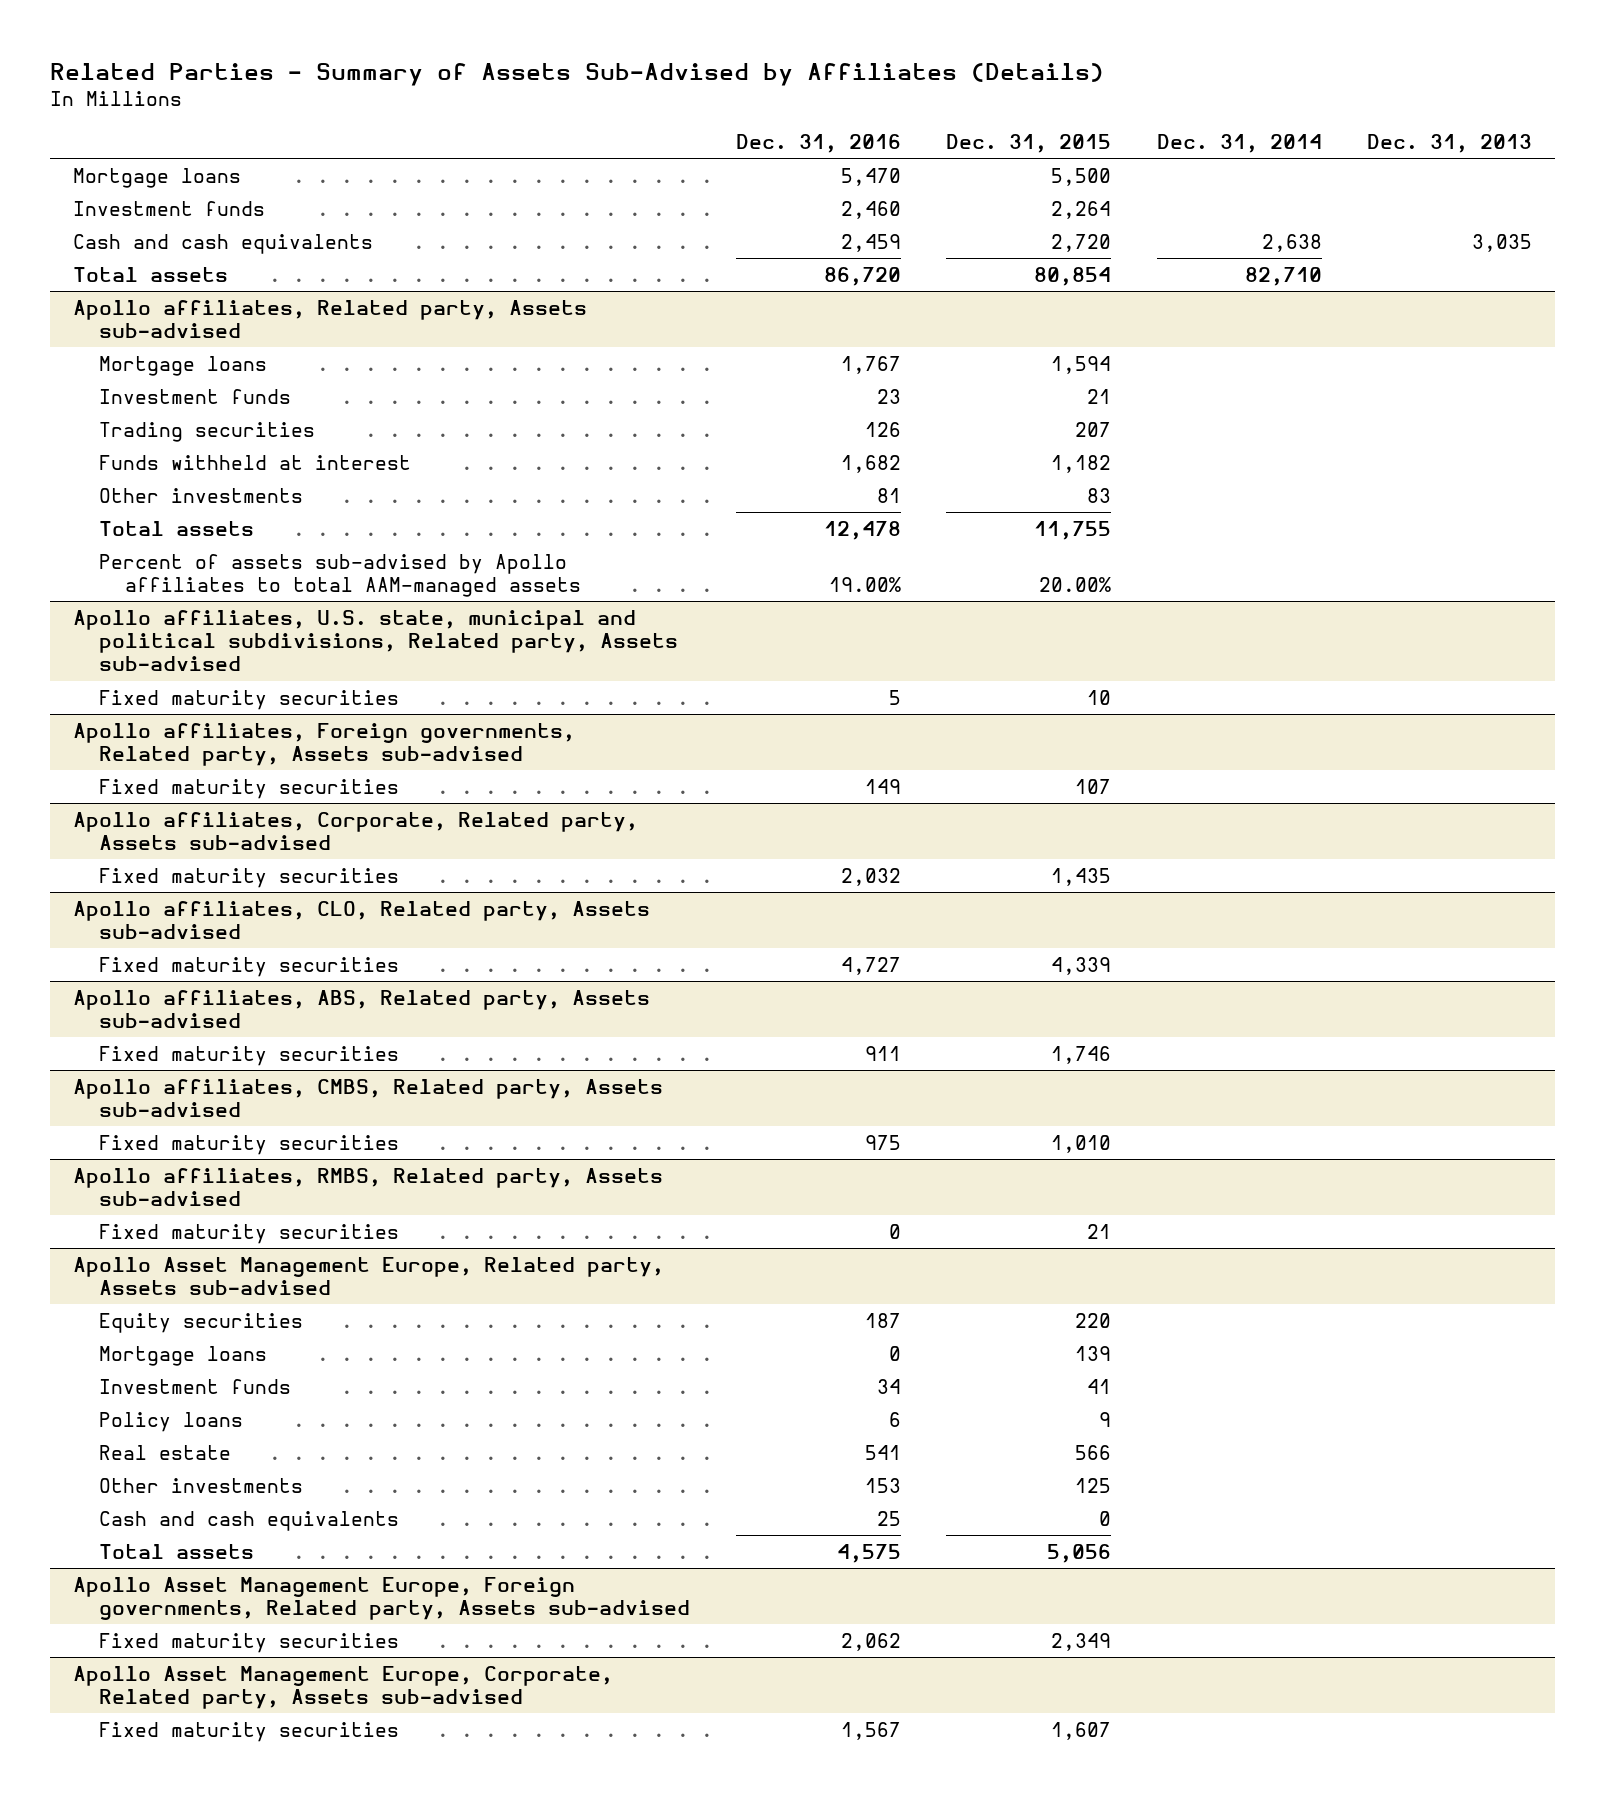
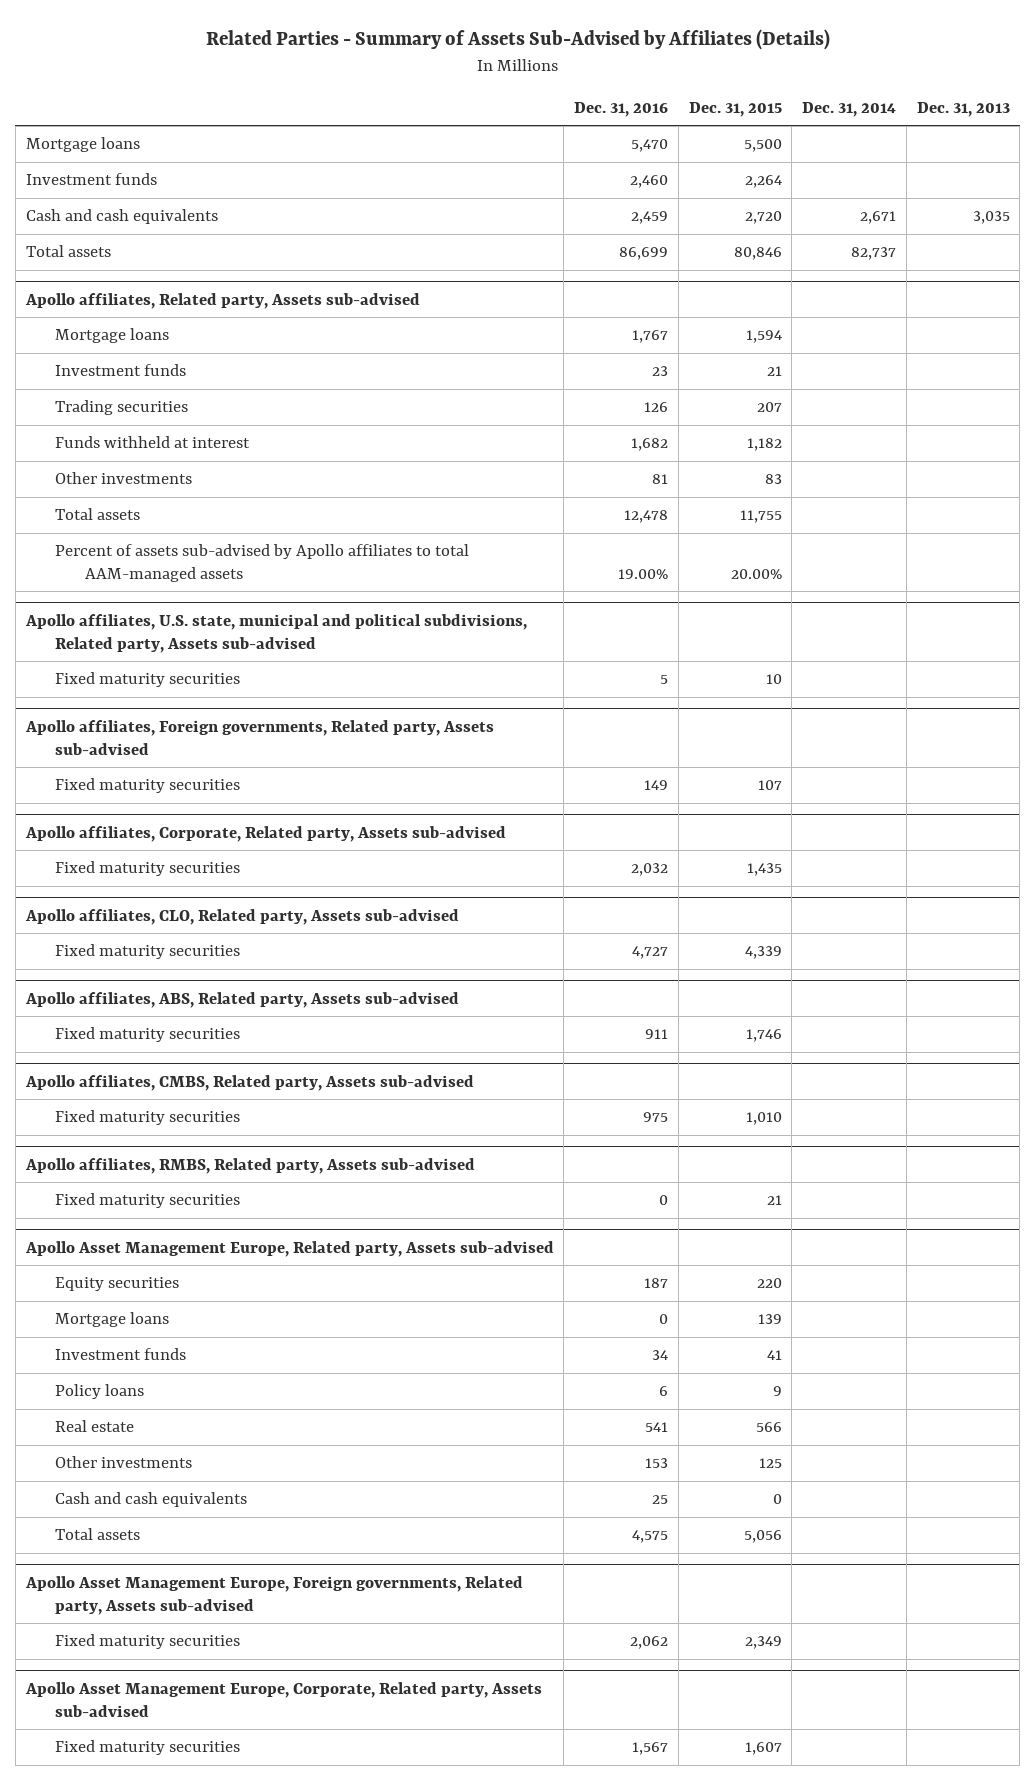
- Cash and cash equivalents | 2,459 | 2,720 | 2,638 | 3,035
- Total assets | 86,720 | 80,854 | 82,710 |
+ Cash and cash equivalents | 2,459 | 2,720 | 2,671 | 3,035
+ Total assets | 86,699 | 80,846 | 82,737 |

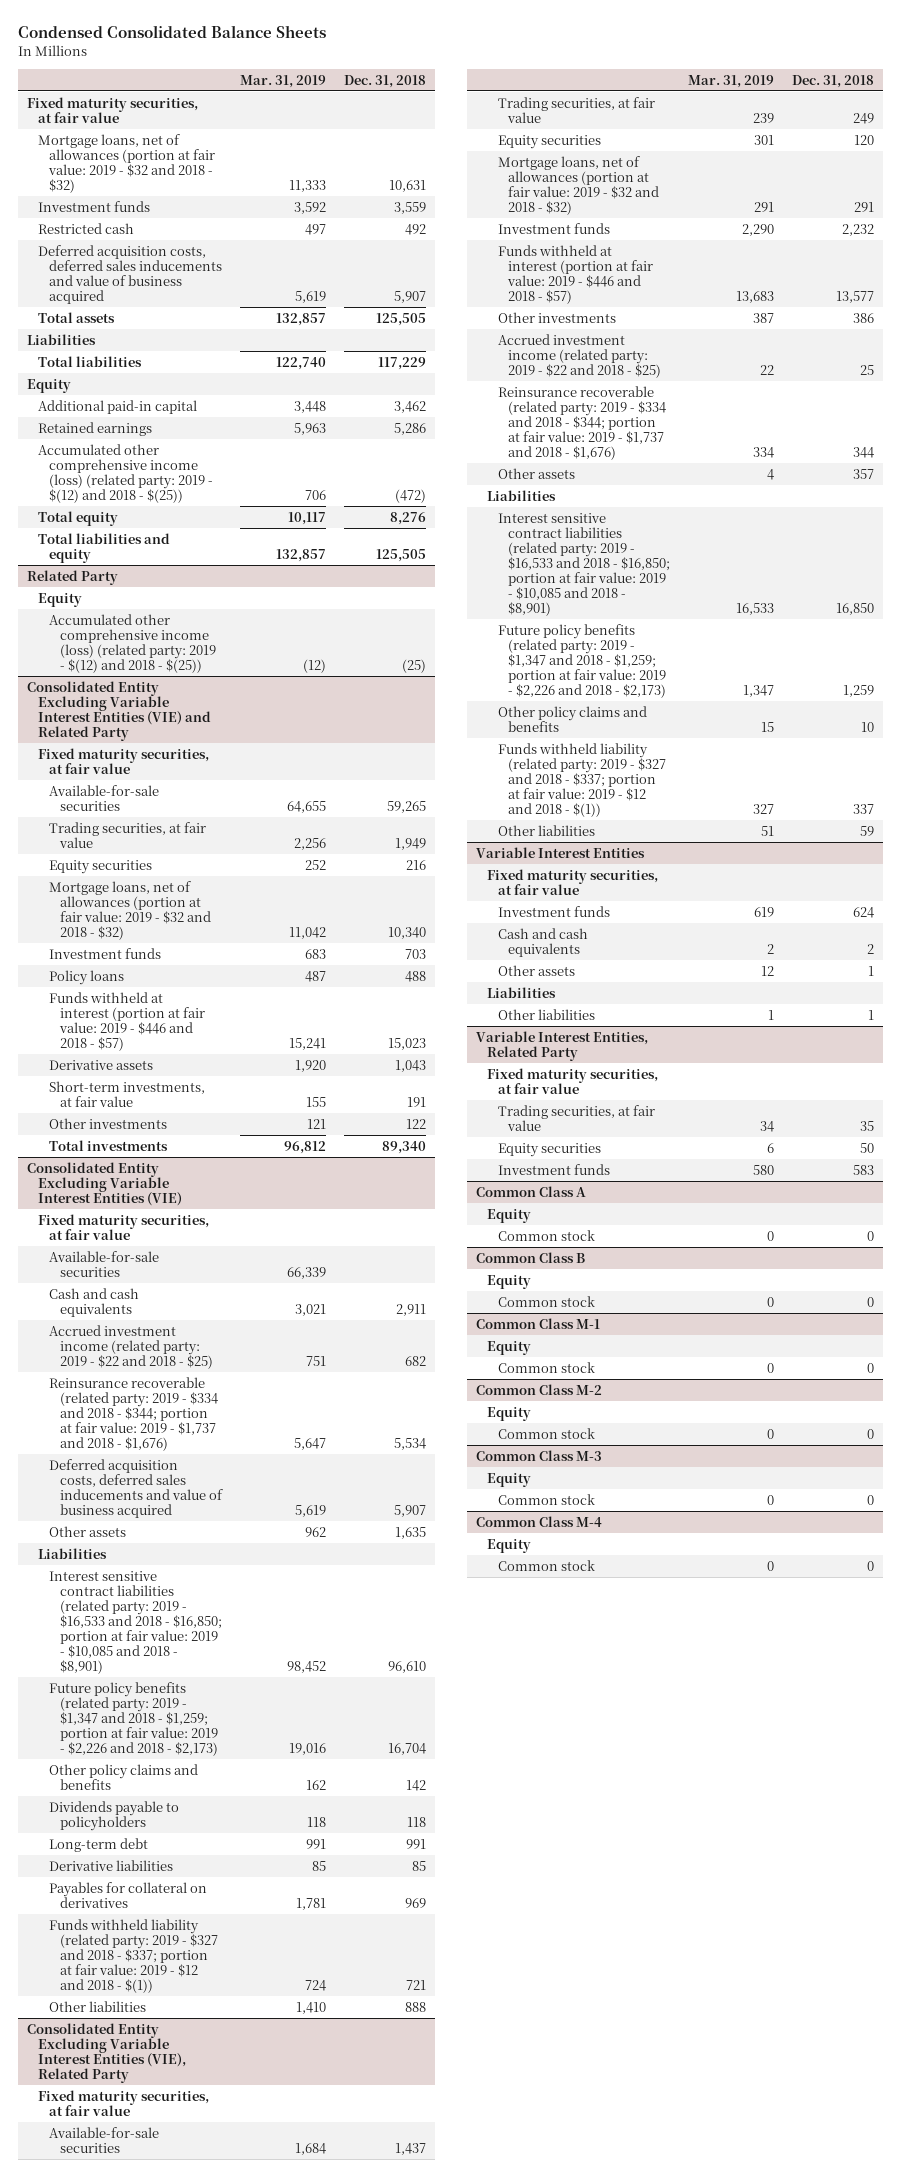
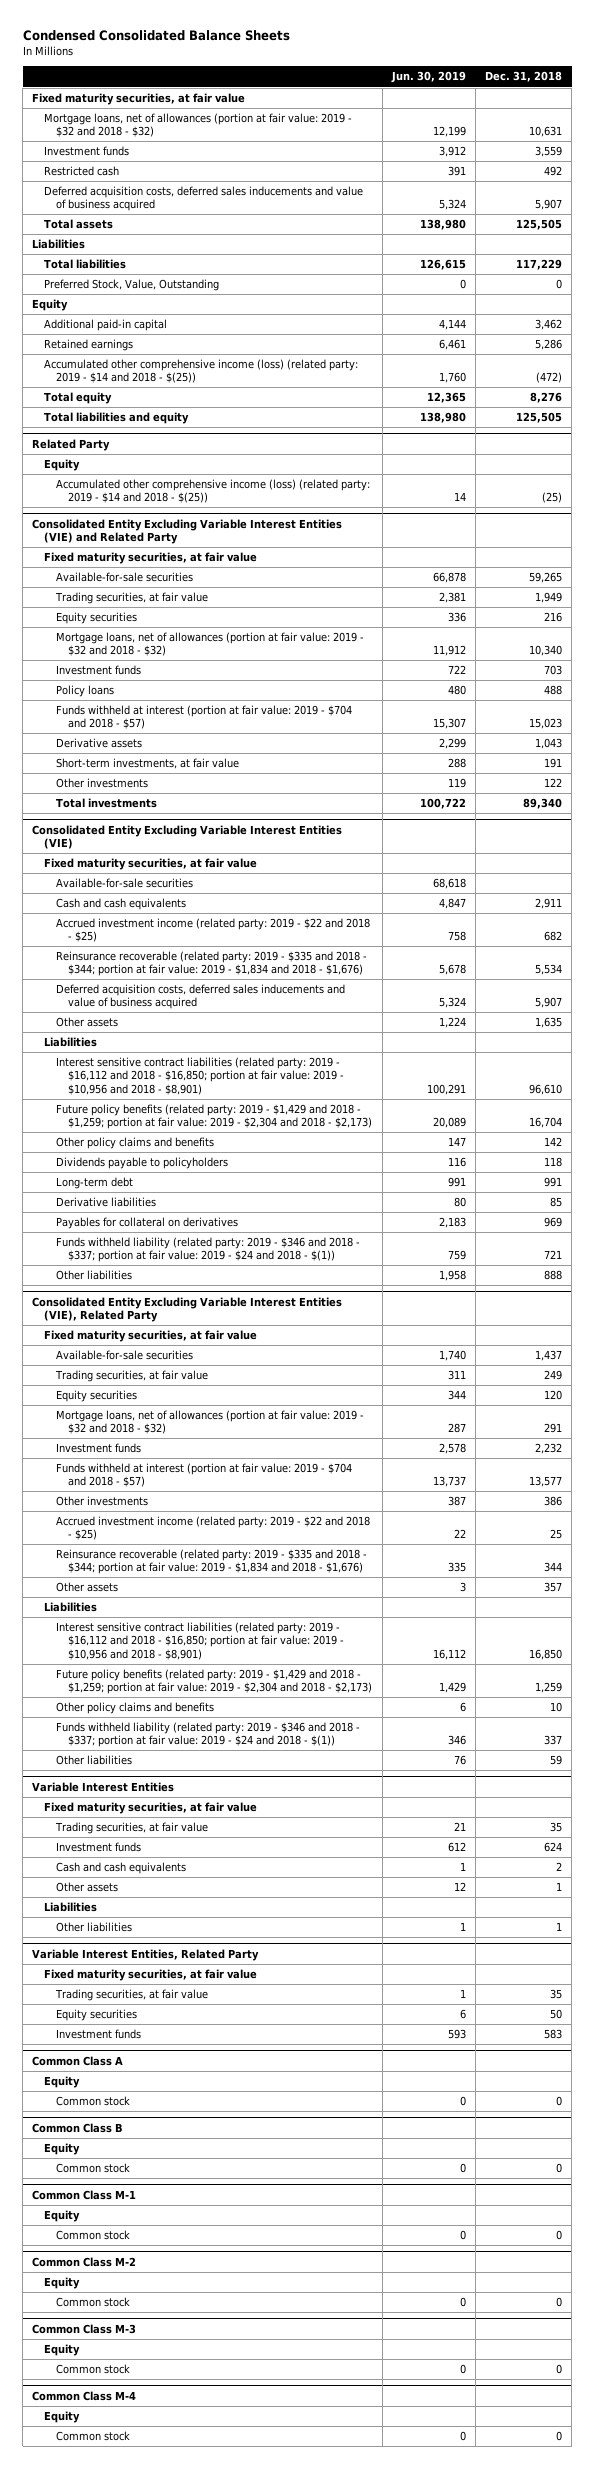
- | Mar. 31, 2019 | Dec. 31, 2018
+ | Jun. 30, 2019 | Dec. 31, 2018
+ Preferred Stock, Value, Outstanding | 0 | 0
- Accumulated other comprehensive income (loss) (related party: 2019 - $(12) and 2018 - $(25)) | 706 | (472)
+ Accumulated other comprehensive income (loss) (related party: 2019 - $14 and 2018 - $(25)) | 1,760 | (472)
@ Related Party
- Accumulated other comprehensive income (loss) (related party: 2019 - $(12) and 2018 - $(25)) | (12) | (25)
+ Accumulated other comprehensive income (loss) (related party: 2019 - $14 and 2018 - $(25)) | 14 | (25)
@ Consolidated Entity Excluding Variable Interest Entities (VIE) and Related Party
- Funds withheld at interest (portion at fair value: 2019 - $446 and 2018 - $57) | 15,241 | 15,023
+ Funds withheld at interest (portion at fair value: 2019 - $704 and 2018 - $57) | 15,307 | 15,023
@ Consolidated Entity Excluding Variable Interest Entities (VIE)
- Reinsurance recoverable (related party: 2019 - $334 and 2018 - $344; portion at fair value: 2019 - $1,737 and 2018 - $1,676) | 5,647 | 5,534
+ Reinsurance recoverable (related party: 2019 - $335 and 2018 - $344; portion at fair value: 2019 - $1,834 and 2018 - $1,676) | 5,678 | 5,534
- Interest sensitive contract liabilities (related party: 2019 - $16,533 and 2018 - $16,850; portion at fair value: 2019 - $10,085 and 2018 - $8,901) | 98,452 | 96,610
- Future policy benefits (related party: 2019 - $1,347 and 2018 - $1,259; portion at fair value: 2019 - $2,226 and 2018 - $2,173) | 19,016 | 16,704
+ Interest sensitive contract liabilities (related party: 2019 - $16,112 and 2018 - $16,850; portion at fair value: 2019 - $10,956 and 2018 - $8,901) | 100,291 | 96,610
+ Future policy benefits (related party: 2019 - $1,429 and 2018 - $1,259; portion at fair value: 2019 - $2,304 and 2018 - $2,173) | 20,089 | 16,704
- Funds withheld liability (related party: 2019 - $327 and 2018 - $337; portion at fair value: 2019 - $12 and 2018 - $(1)) | 724 | 721
+ Funds withheld liability (related party: 2019 - $346 and 2018 - $337; portion at fair value: 2019 - $24 and 2018 - $(1)) | 759 | 721
@ Consolidated Entity Excluding Variable Interest Entities (VIE), Related Party
- Funds withheld at interest (portion at fair value: 2019 - $446 and 2018 - $57) | 13,683 | 13,577
+ Funds withheld at interest (portion at fair value: 2019 - $704 and 2018 - $57) | 13,737 | 13,577
- Reinsurance recoverable (related party: 2019 - $334 and 2018 - $344; portion at fair value: 2019 - $1,737 and 2018 - $1,676) | 334 | 344
+ Reinsurance recoverable (related party: 2019 - $335 and 2018 - $344; portion at fair value: 2019 - $1,834 and 2018 - $1,676) | 335 | 344
- Interest sensitive contract liabilities (related party: 2019 - $16,533 and 2018 - $16,850; portion at fair value: 2019 - $10,085 and 2018 - $8,901) | 16,533 | 16,850
- Future policy benefits (related party: 2019 - $1,347 and 2018 - $1,259; portion at fair value: 2019 - $2,226 and 2018 - $2,173) | 1,347 | 1,259
+ Interest sensitive contract liabilities (related party: 2019 - $16,112 and 2018 - $16,850; portion at fair value: 2019 - $10,956 and 2018 - $8,901) | 16,112 | 16,850
+ Future policy benefits (related party: 2019 - $1,429 and 2018 - $1,259; portion at fair value: 2019 - $2,304 and 2018 - $2,173) | 1,429 | 1,259
- Funds withheld liability (related party: 2019 - $327 and 2018 - $337; portion at fair value: 2019 - $12 and 2018 - $(1)) | 327 | 337
+ Funds withheld liability (related party: 2019 - $346 and 2018 - $337; portion at fair value: 2019 - $24 and 2018 - $(1)) | 346 | 337
@ Variable Interest Entities
+ Trading securities, at fair value | 21 | 35

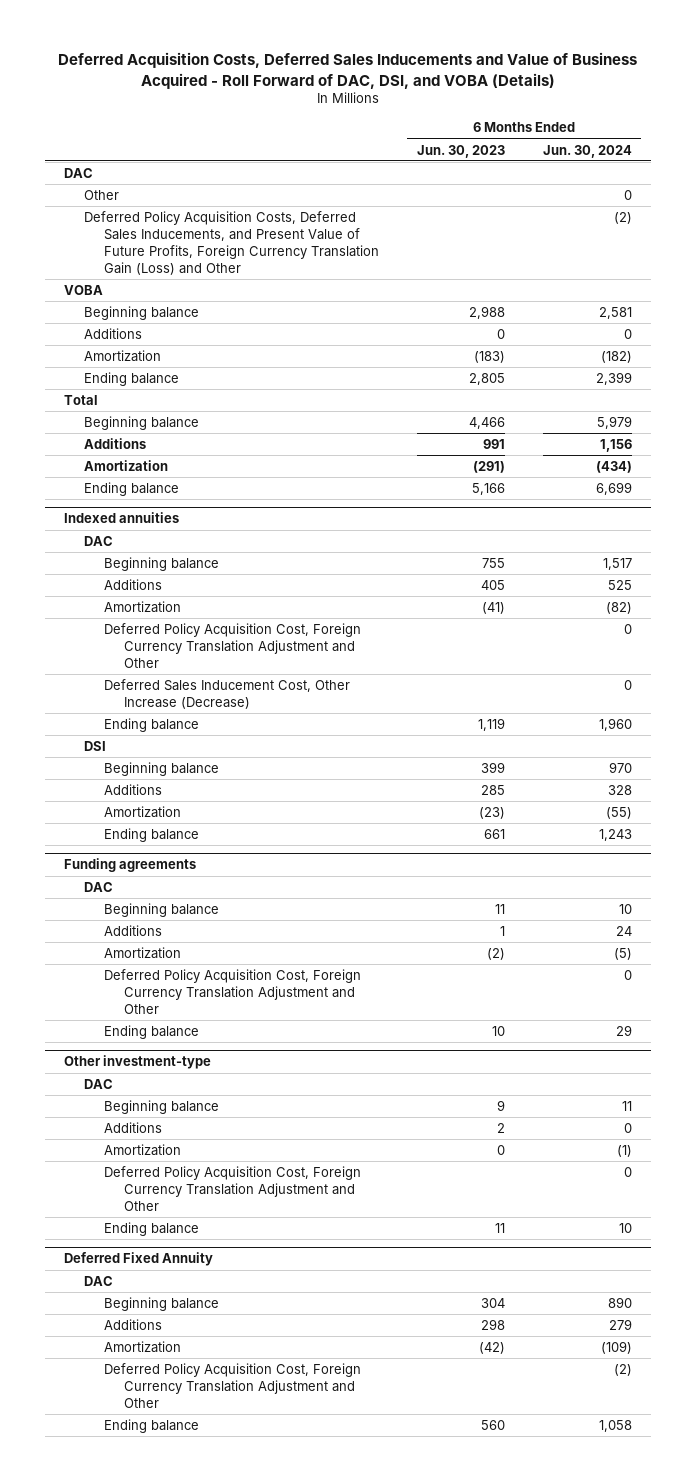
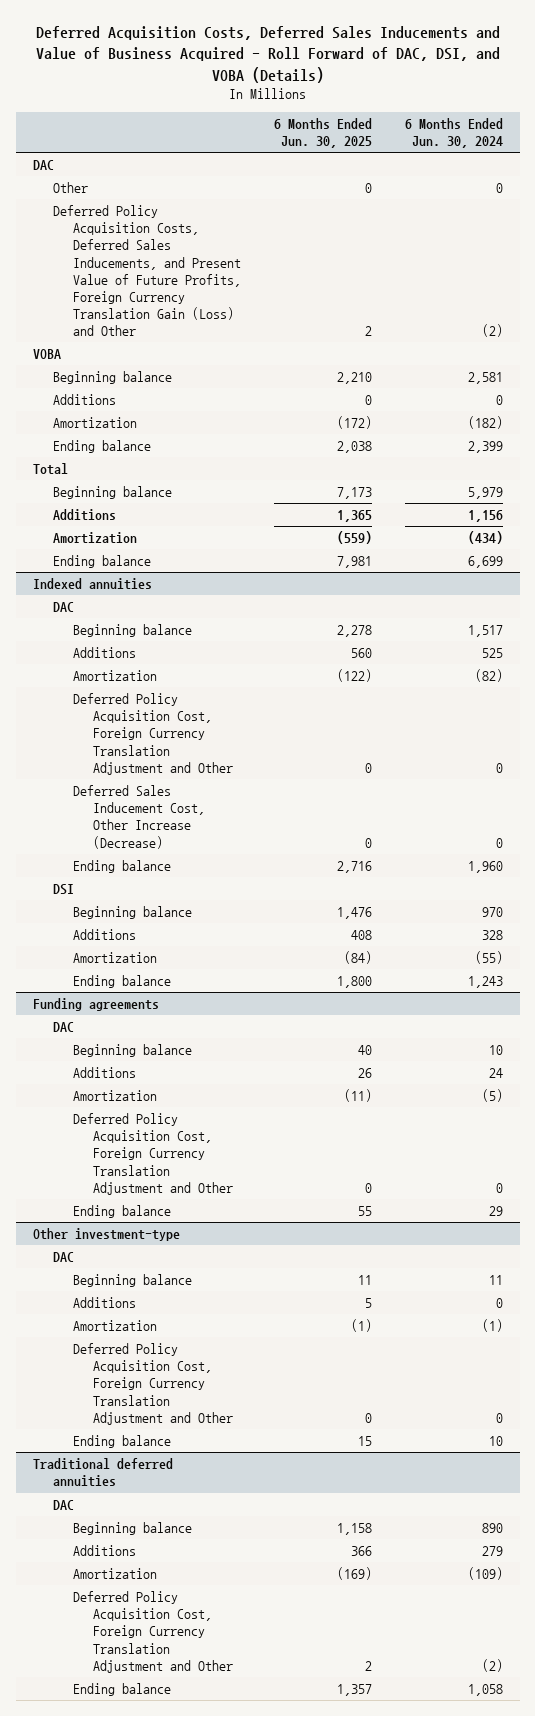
- | 6 Months Ended Jun. 30, 2023 | 6 Months Ended Jun. 30, 2024
+ | 6 Months Ended Jun. 30, 2025 | 6 Months Ended Jun. 30, 2024
- Deferred Fixed Annuity
+ Traditional deferred annuities

